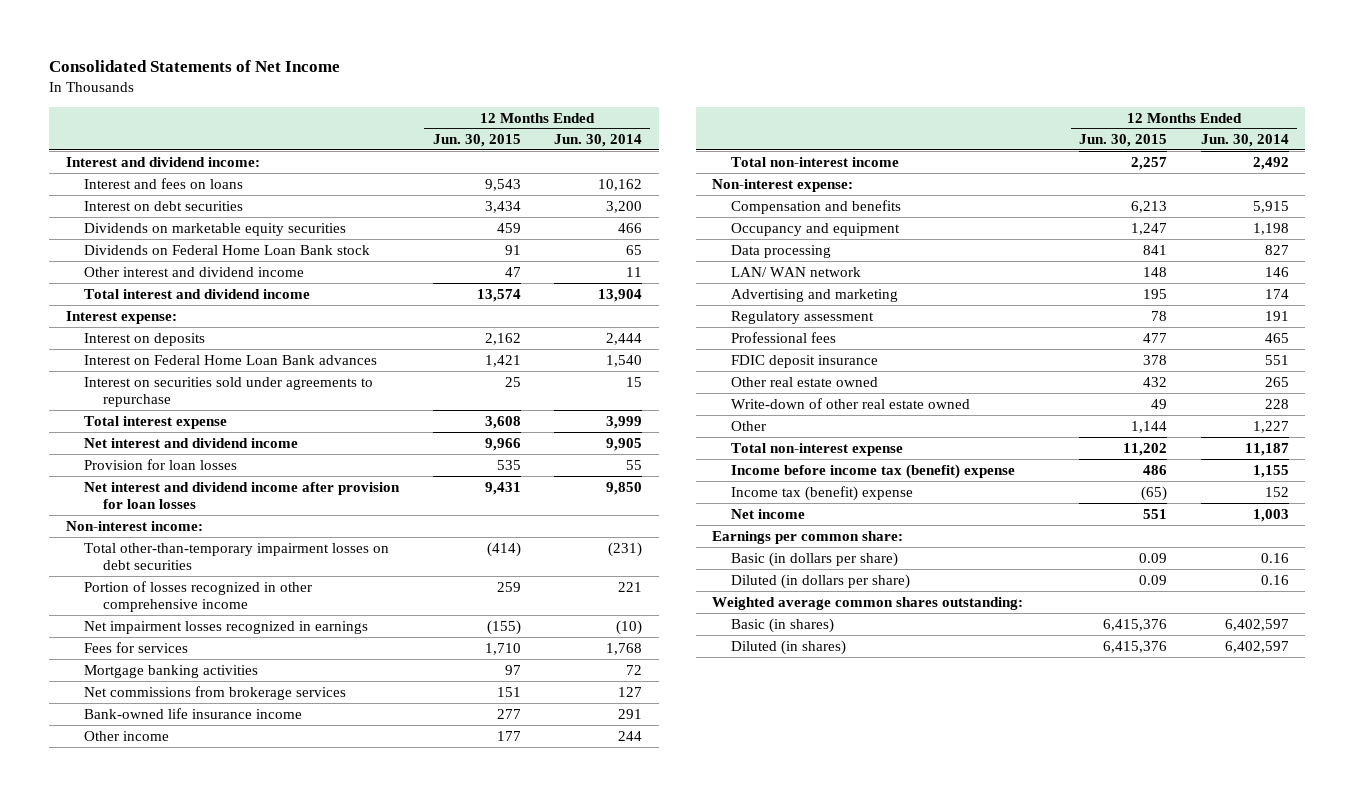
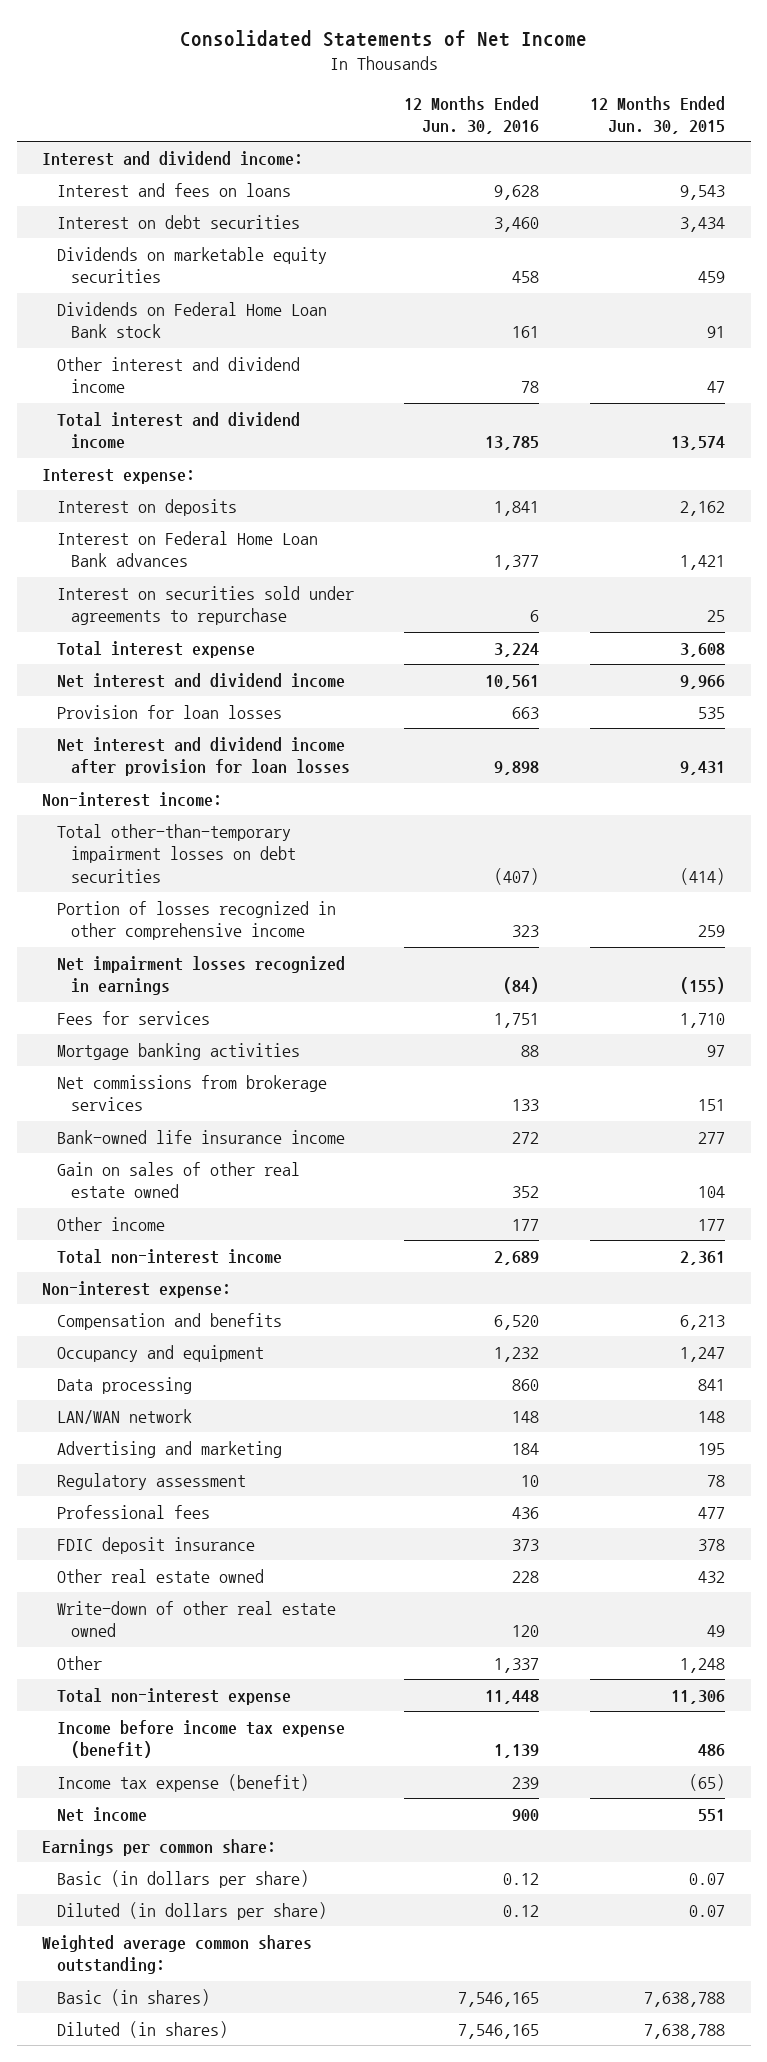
- | 12 Months Ended Jun. 30, 2015 | 12 Months Ended Jun. 30, 2014
+ | 12 Months Ended Jun. 30, 2016 | 12 Months Ended Jun. 30, 2015
+ Gain on sales of other real estate owned | 352 | 104
- Total non-interest income | 2,257 | 2,492
+ Total non-interest income | 2,689 | 2,361
- LAN/ WAN network | 148 | 146
+ LAN/WAN network | 148 | 148
- Other | 1,144 | 1,227
- Total non-interest expense | 11,202 | 11,187
- Income before income tax (benefit) expense | 486 | 1,155
- Income tax (benefit) expense | (65) | 152
+ Other | 1,337 | 1,248
+ Total non-interest expense | 11,448 | 11,306
+ Income before income tax expense (benefit) | 1,139 | 486
+ Income tax expense (benefit) | 239 | (65)
- Basic (in dollars per share) | 0.09 | 0.16
- Diluted (in dollars per share) | 0.09 | 0.16
+ Basic (in dollars per share) | 0.12 | 0.07
+ Diluted (in dollars per share) | 0.12 | 0.07
- Basic (in shares) | 6,415,376 | 6,402,597
- Diluted (in shares) | 6,415,376 | 6,402,597
+ Basic (in shares) | 7,546,165 | 7,638,788
+ Diluted (in shares) | 7,546,165 | 7,638,788

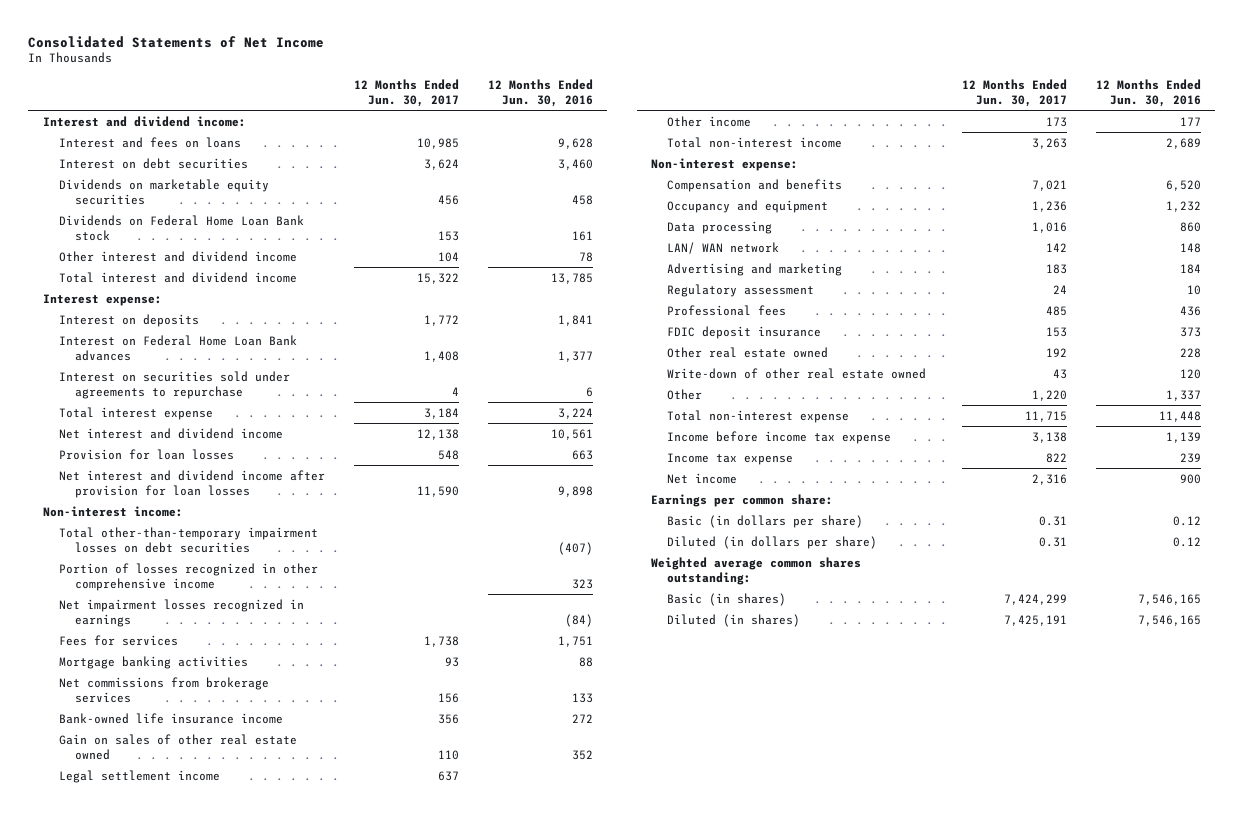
- | 12 Months Ended Jun. 30, 2016 | 12 Months Ended Jun. 30, 2015
+ | 12 Months Ended Jun. 30, 2017 | 12 Months Ended Jun. 30, 2016
+ Legal settlement income | 637 |
- LAN/WAN network | 148 | 148
+ LAN/ WAN network | 142 | 148
- Income before income tax expense (benefit) | 1,139 | 486
- Income tax expense (benefit) | 239 | (65)
+ Income before income tax expense | 3,138 | 1,139
+ Income tax expense | 822 | 239

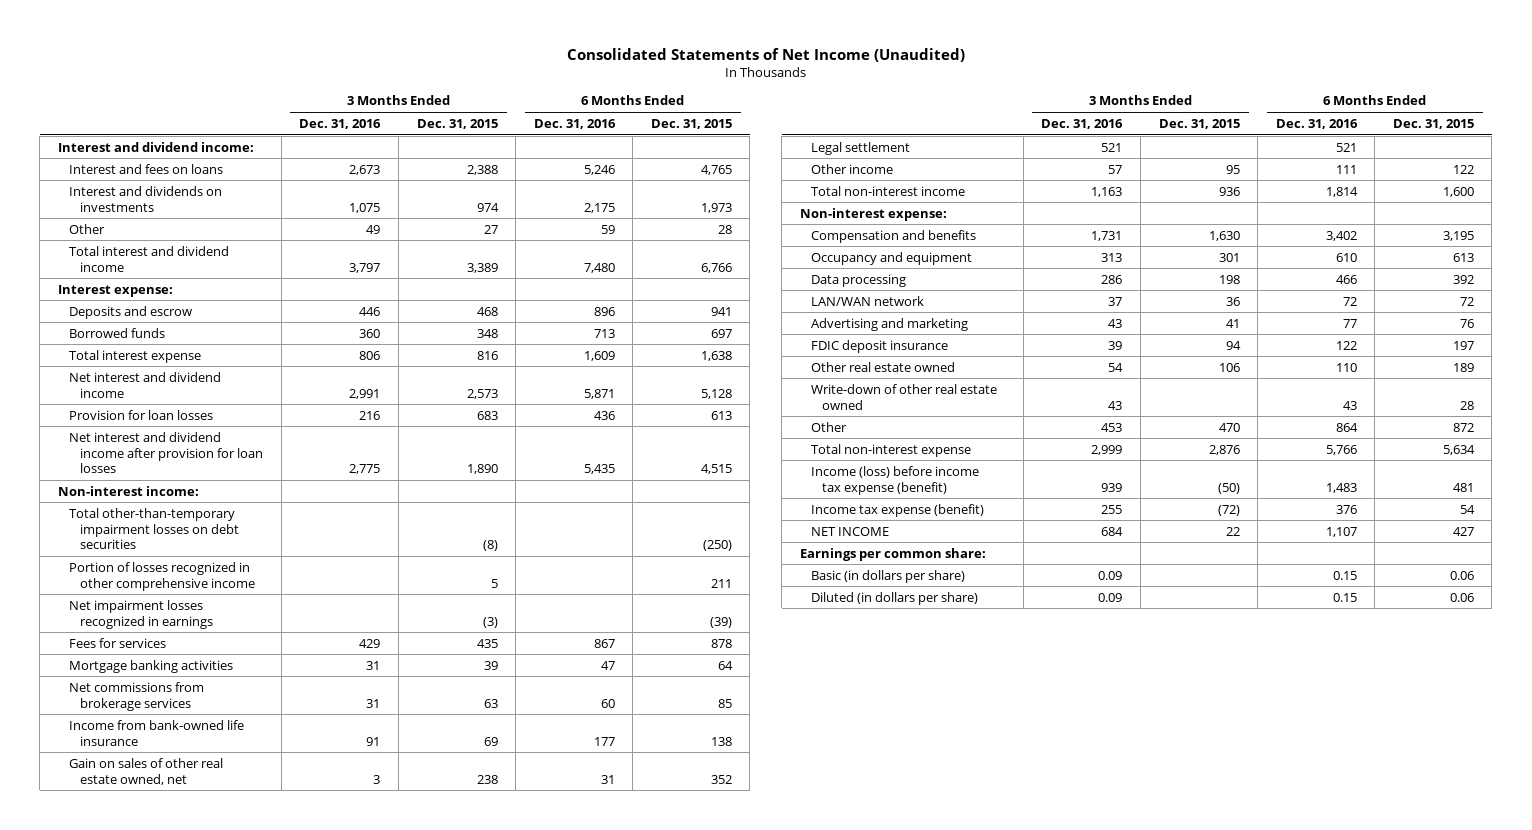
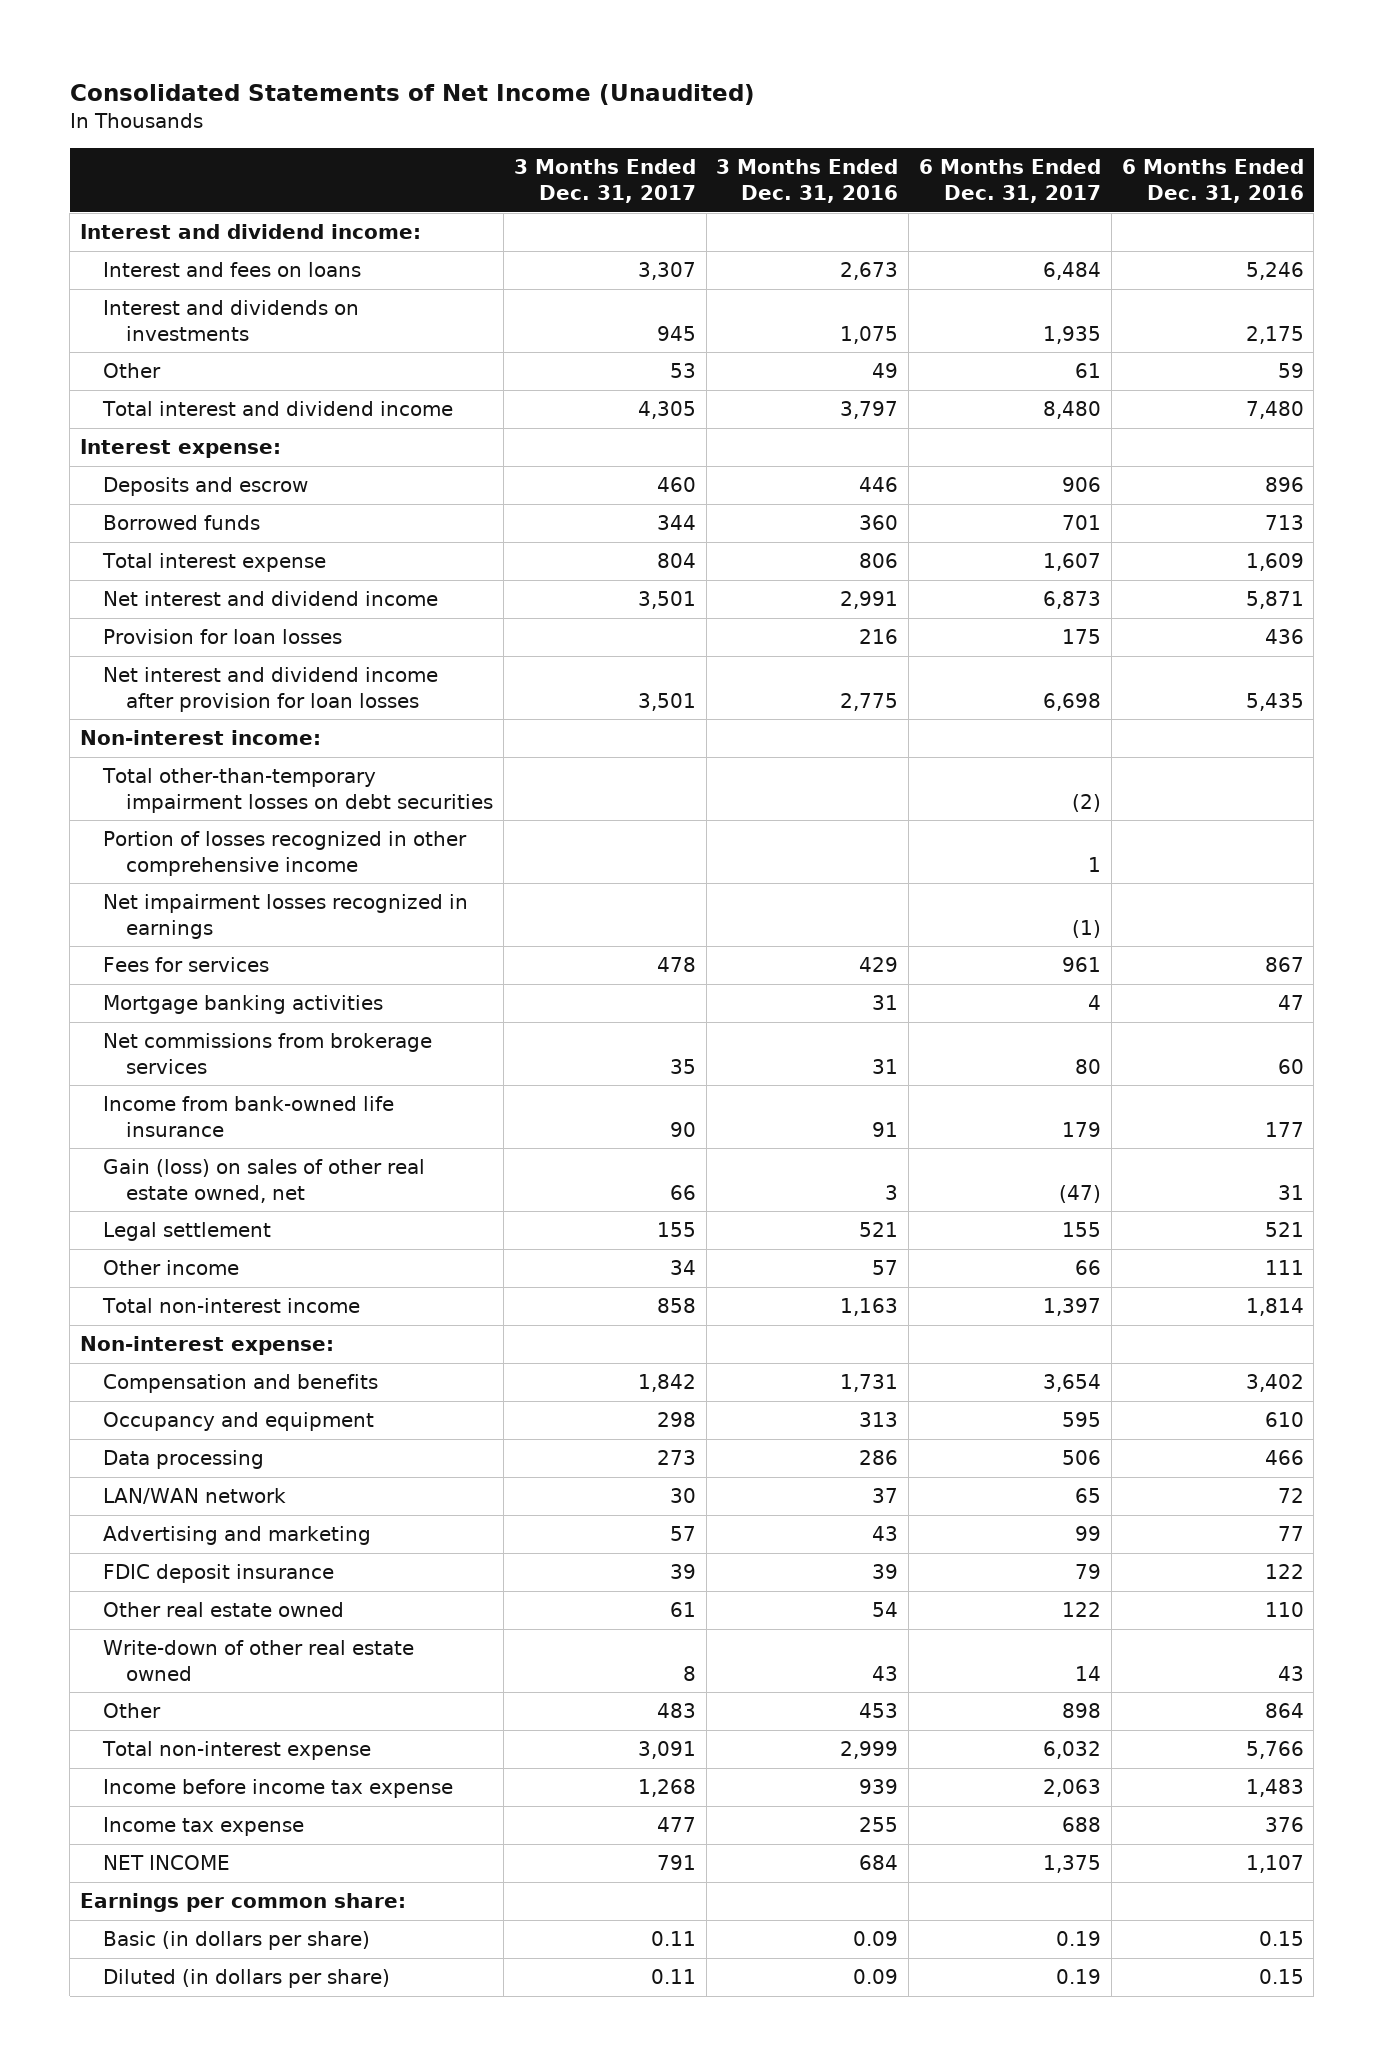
- | 3 Months Ended Dec. 31, 2016 | 3 Months Ended Dec. 31, 2015 | 6 Months Ended Dec. 31, 2016 | 6 Months Ended Dec. 31, 2015
+ | 3 Months Ended Dec. 31, 2017 | 3 Months Ended Dec. 31, 2016 | 6 Months Ended Dec. 31, 2017 | 6 Months Ended Dec. 31, 2016
- Gain on sales of other real estate owned, net | 3 | 238 | 31 | 352
+ Gain (loss) on sales of other real estate owned, net | 66 | 3 | (47) | 31
- Income (loss) before income tax expense (benefit) | 939 | (50) | 1,483 | 481
- Income tax expense (benefit) | 255 | (72) | 376 | 54
+ Income before income tax expense | 1,268 | 939 | 2,063 | 1,483
+ Income tax expense | 477 | 255 | 688 | 376

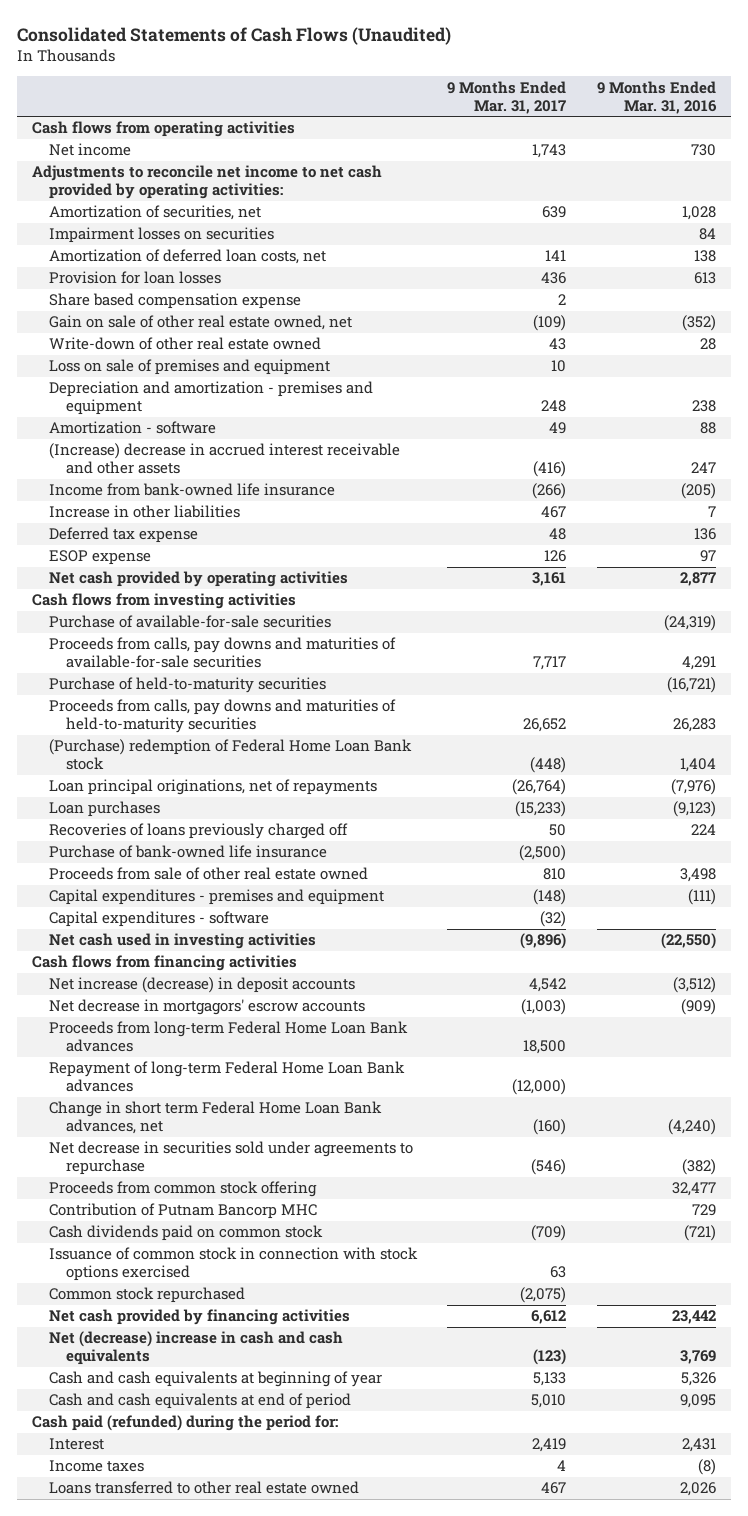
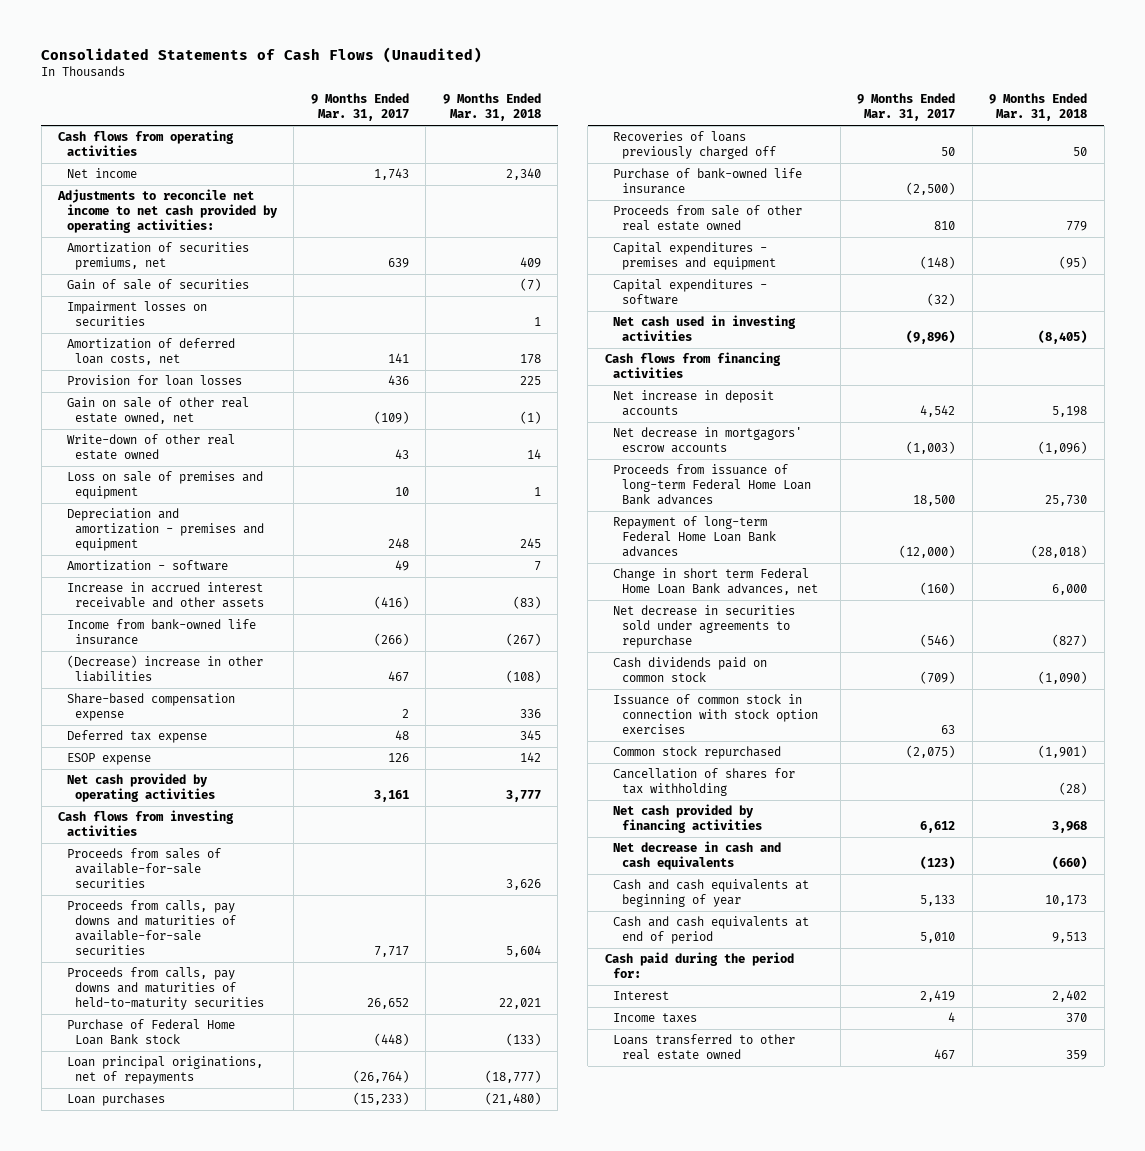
- | 9 Months Ended Mar. 31, 2017 | 9 Months Ended Mar. 31, 2016
+ | 9 Months Ended Mar. 31, 2017 | 9 Months Ended Mar. 31, 2018
- Amortization of securities, net | 639 | 1,028
+ Amortization of securities premiums, net | 639 | 409
+ Gain of sale of securities | | (7)
- Share based compensation expense | 2 |
- (Increase) decrease in accrued interest receivable and other assets | (416) | 247
+ Increase in accrued interest receivable and other assets | (416) | (83)
- Increase in other liabilities | 467 | 7
+ (Decrease) increase in other liabilities | 467 | (108)
+ Share-based compensation expense | 2 | 336
- Purchase of available-for-sale securities | | (24,319)
+ Proceeds from sales of available-for-sale securities | | 3,626
- Purchase of held-to-maturity securities | | (16,721)
- (Purchase) redemption of Federal Home Loan Bank stock | (448) | 1,404
+ Purchase of Federal Home Loan Bank stock | (448) | (133)
- Net increase (decrease) in deposit accounts | 4,542 | (3,512)
+ Net increase in deposit accounts | 4,542 | 5,198
- Proceeds from long-term Federal Home Loan Bank advances | 18,500 |
+ Proceeds from issuance of long-term Federal Home Loan Bank advances | 18,500 | 25,730
- Proceeds from common stock offering | | 32,477
- Contribution of Putnam Bancorp MHC | | 729
- Issuance of common stock in connection with stock options exercised | 63 |
+ Issuance of common stock in connection with stock option exercises | 63 |
+ Cancellation of shares for tax withholding | | (28)
- Net (decrease) increase in cash and cash equivalents | (123) | 3,769
+ Net decrease in cash and cash equivalents | (123) | (660)
- Cash paid (refunded) during the period for:
+ Cash paid during the period for:

